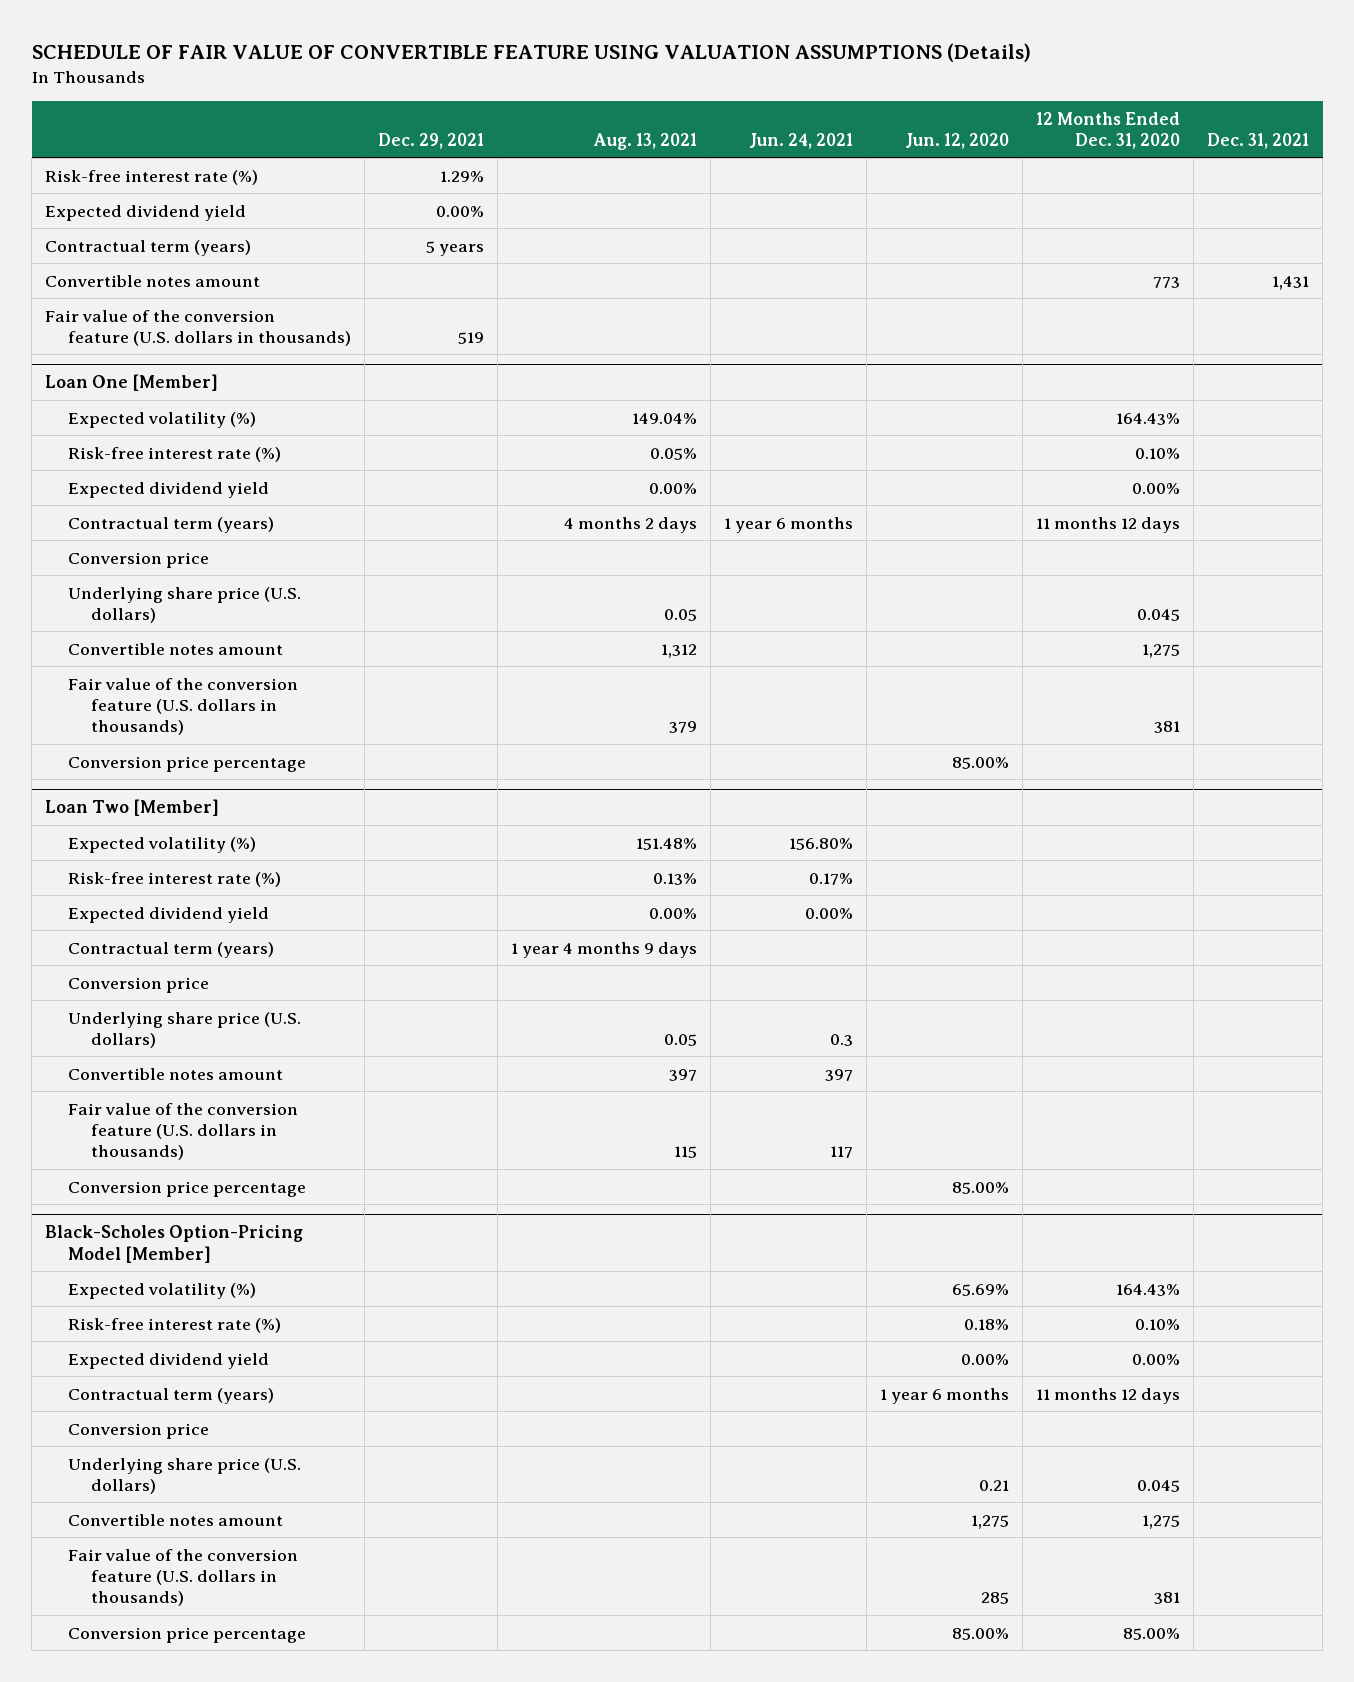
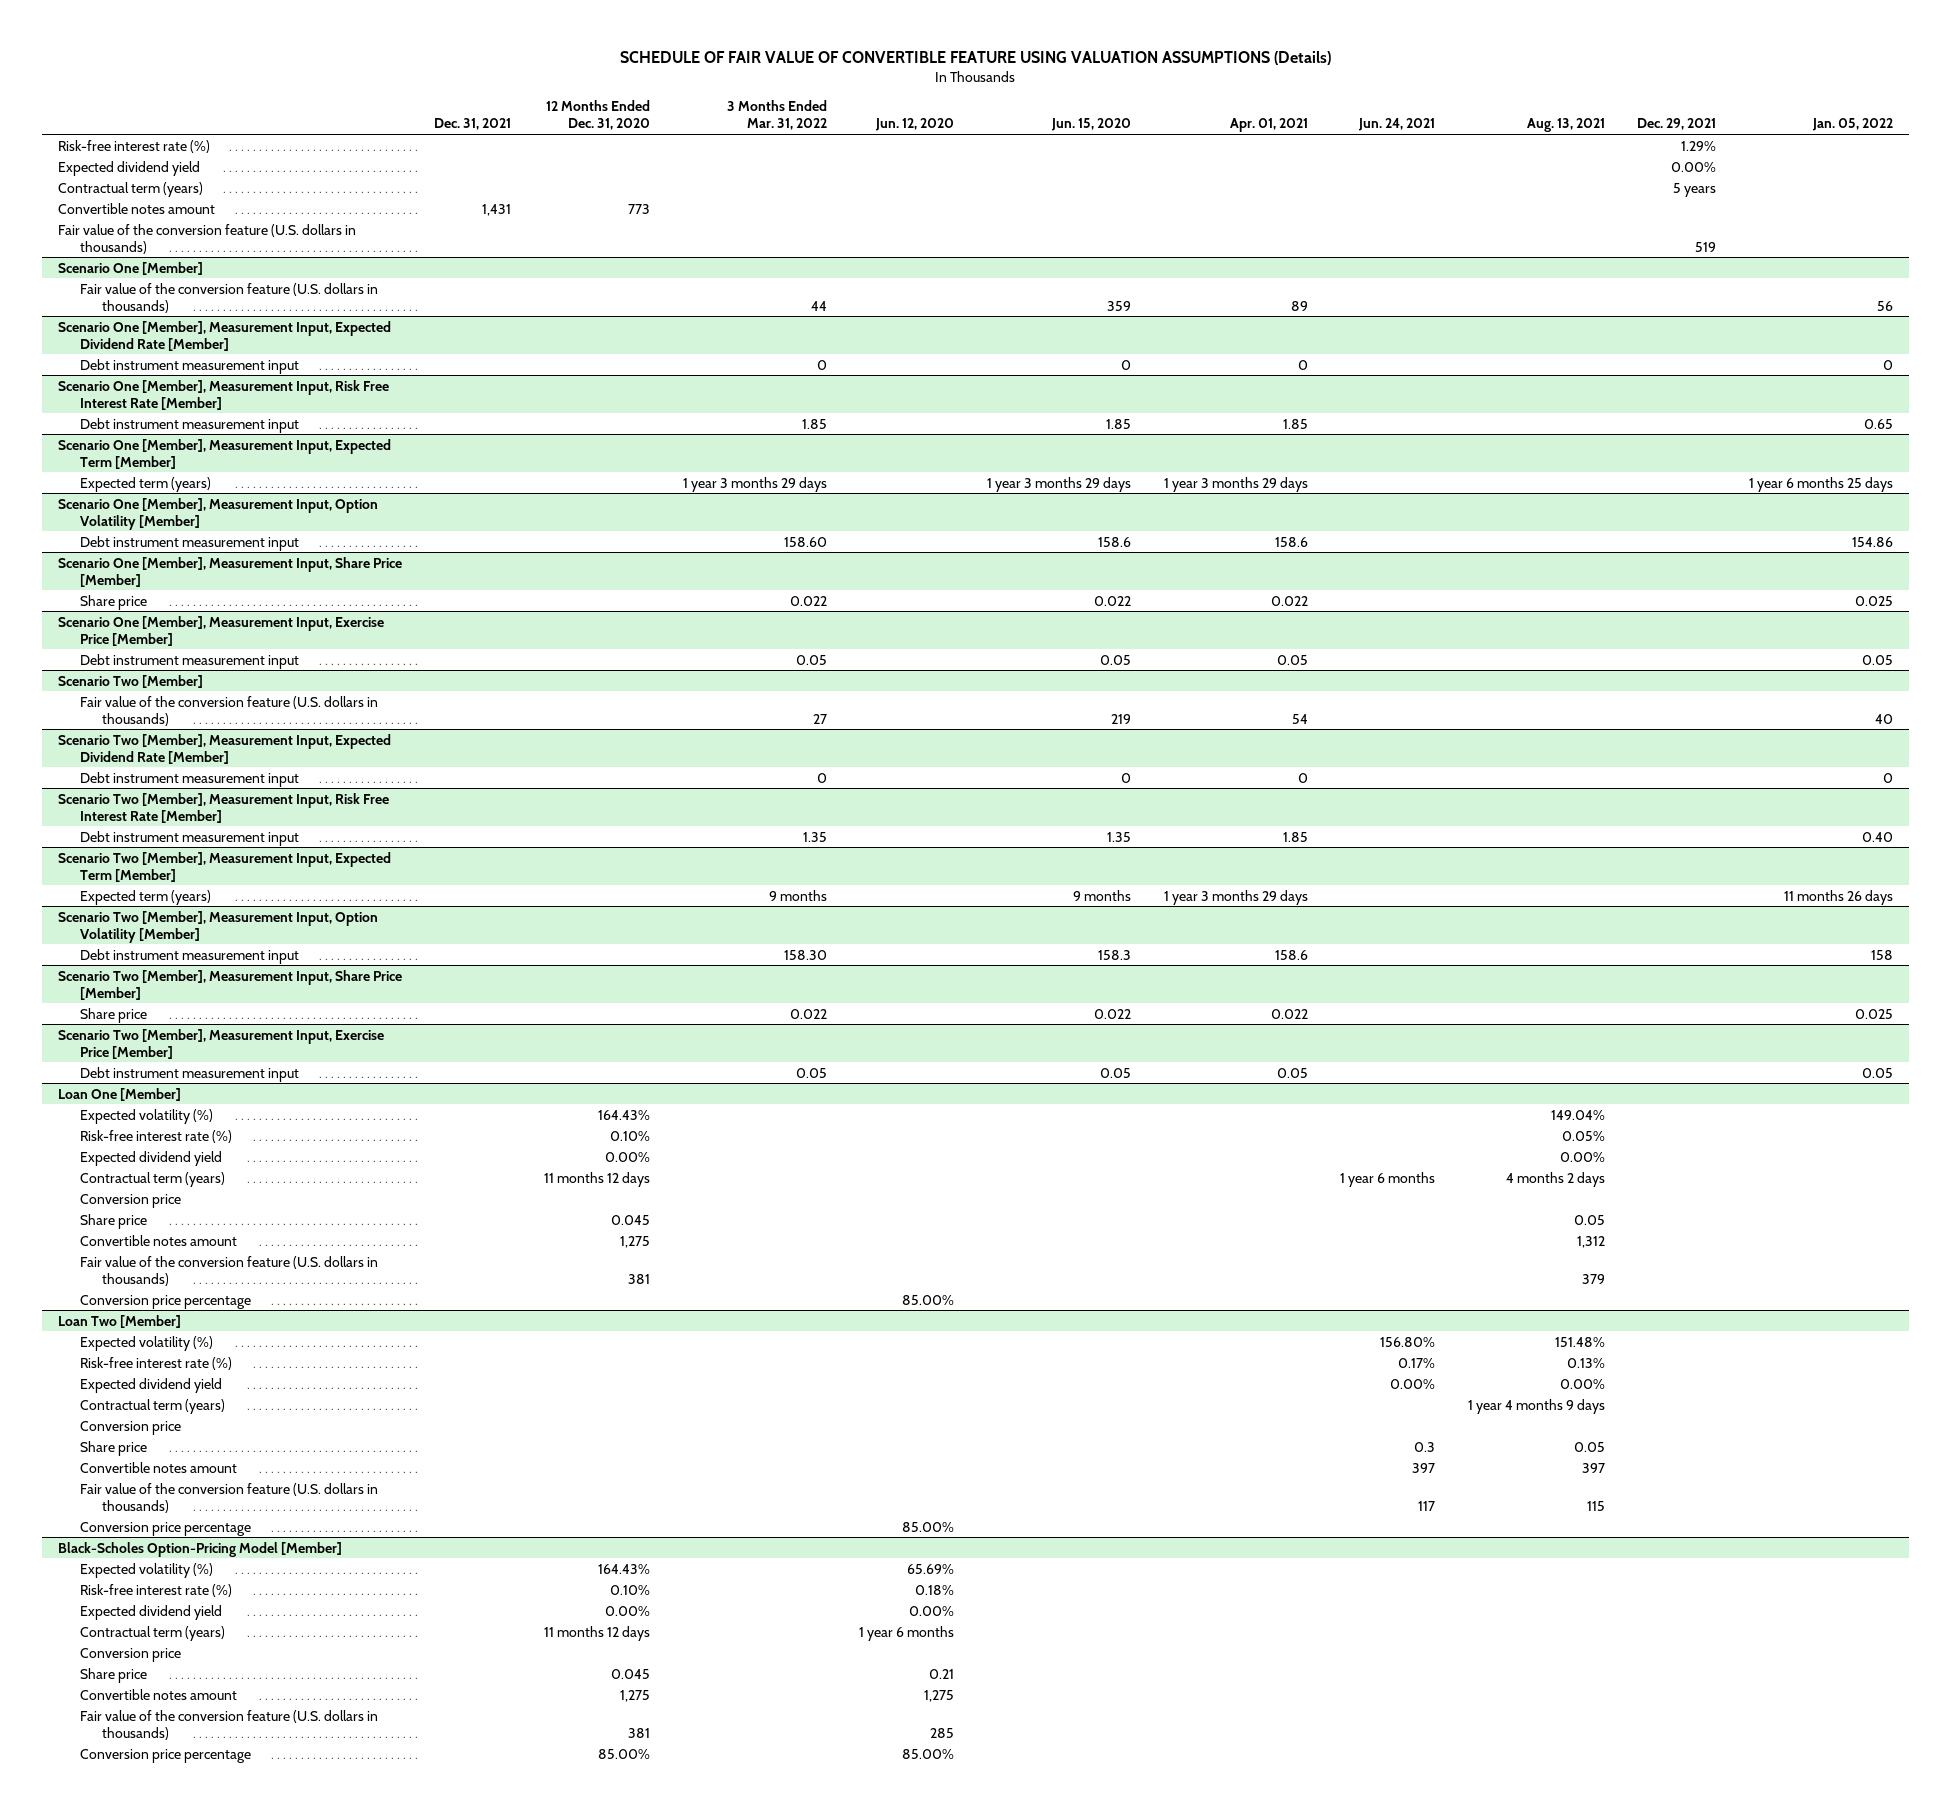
- | Dec. 29, 2021 | Aug. 13, 2021 | Jun. 24, 2021 | Jun. 12, 2020 | 12 Months Ended Dec. 31, 2020 | Dec. 31, 2021
+ | Dec. 31, 2021 | 12 Months Ended Dec. 31, 2020 | 3 Months Ended Mar. 31, 2022 | Jun. 12, 2020 | Jun. 15, 2020 | Apr. 01, 2021 | Jun. 24, 2021 | Aug. 13, 2021 | Dec. 29, 2021 | Jan. 05, 2022
+ Scenario One [Member]
+ Fair value of the conversion feature (U.S. dollars in thousands) | | | 44 | | 359 | 89 | | | | 56
+ Scenario One [Member], Measurement Input, Expected Dividend Rate [Member]
+ Debt instrument measurement input | | | 0 | | 0 | 0 | | | | 0
+ Scenario One [Member], Measurement Input, Risk Free Interest Rate [Member]
+ Debt instrument measurement input | | | 1.85 | | 1.85 | 1.85 | | | | 0.65
+ Scenario One [Member], Measurement Input, Expected Term [Member]
+ Expected term (years) | | | 1 year 3 months 29 days | | 1 year 3 months 29 days | 1 year 3 months 29 days | | | | 1 year 6 months 25 days
+ Scenario One [Member], Measurement Input, Option Volatility [Member]
+ Debt instrument measurement input | | | 158.60 | | 158.6 | 158.6 | | | | 154.86
+ Scenario One [Member], Measurement Input, Share Price [Member]
+ Share price | | | 0.022 | | 0.022 | 0.022 | | | | 0.025
+ Scenario One [Member], Measurement Input, Exercise Price [Member]
+ Debt instrument measurement input | | | 0.05 | | 0.05 | 0.05 | | | | 0.05
+ Scenario Two [Member]
+ Fair value of the conversion feature (U.S. dollars in thousands) | | | 27 | | 219 | 54 | | | | 40
+ Scenario Two [Member], Measurement Input, Expected Dividend Rate [Member]
+ Debt instrument measurement input | | | 0 | | 0 | 0 | | | | 0
+ Scenario Two [Member], Measurement Input, Risk Free Interest Rate [Member]
+ Debt instrument measurement input | | | 1.35 | | 1.35 | 1.85 | | | | 0.40
+ Scenario Two [Member], Measurement Input, Expected Term [Member]
+ Expected term (years) | | | 9 months | | 9 months | 1 year 3 months 29 days | | | | 11 months 26 days
+ Scenario Two [Member], Measurement Input, Option Volatility [Member]
+ Debt instrument measurement input | | | 158.30 | | 158.3 | 158.6 | | | | 158
+ Scenario Two [Member], Measurement Input, Share Price [Member]
+ Share price | | | 0.022 | | 0.022 | 0.022 | | | | 0.025
+ Scenario Two [Member], Measurement Input, Exercise Price [Member]
+ Debt instrument measurement input | | | 0.05 | | 0.05 | 0.05 | | | | 0.05
@ Loan One [Member]
- Underlying share price (U.S. dollars) | | 0.05 | | | 0.045 |
+ Share price | | 0.045 | | | | | | 0.05 | |
@ Loan Two [Member]
- Underlying share price (U.S. dollars) | | 0.05 | 0.3 | | |
+ Share price | | | | | | | 0.3 | 0.05 | |
@ Black-Scholes Option-Pricing Model [Member]
- Underlying share price (U.S. dollars) | | | | 0.21 | 0.045 |
+ Share price | | 0.045 | | 0.21 | | | | | |

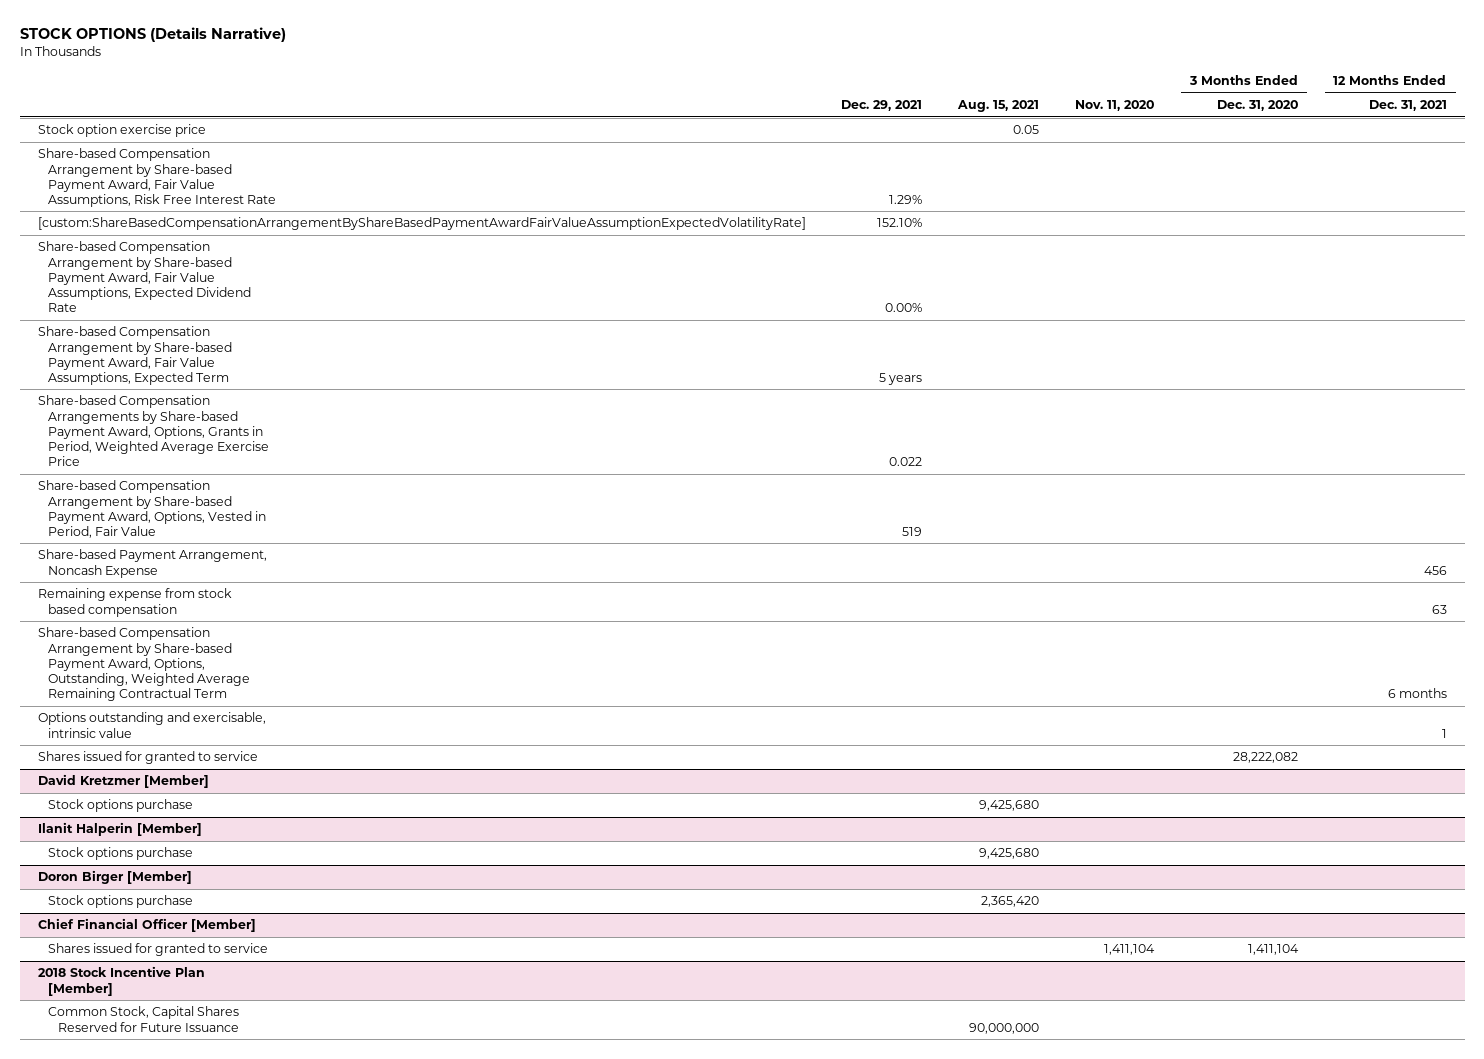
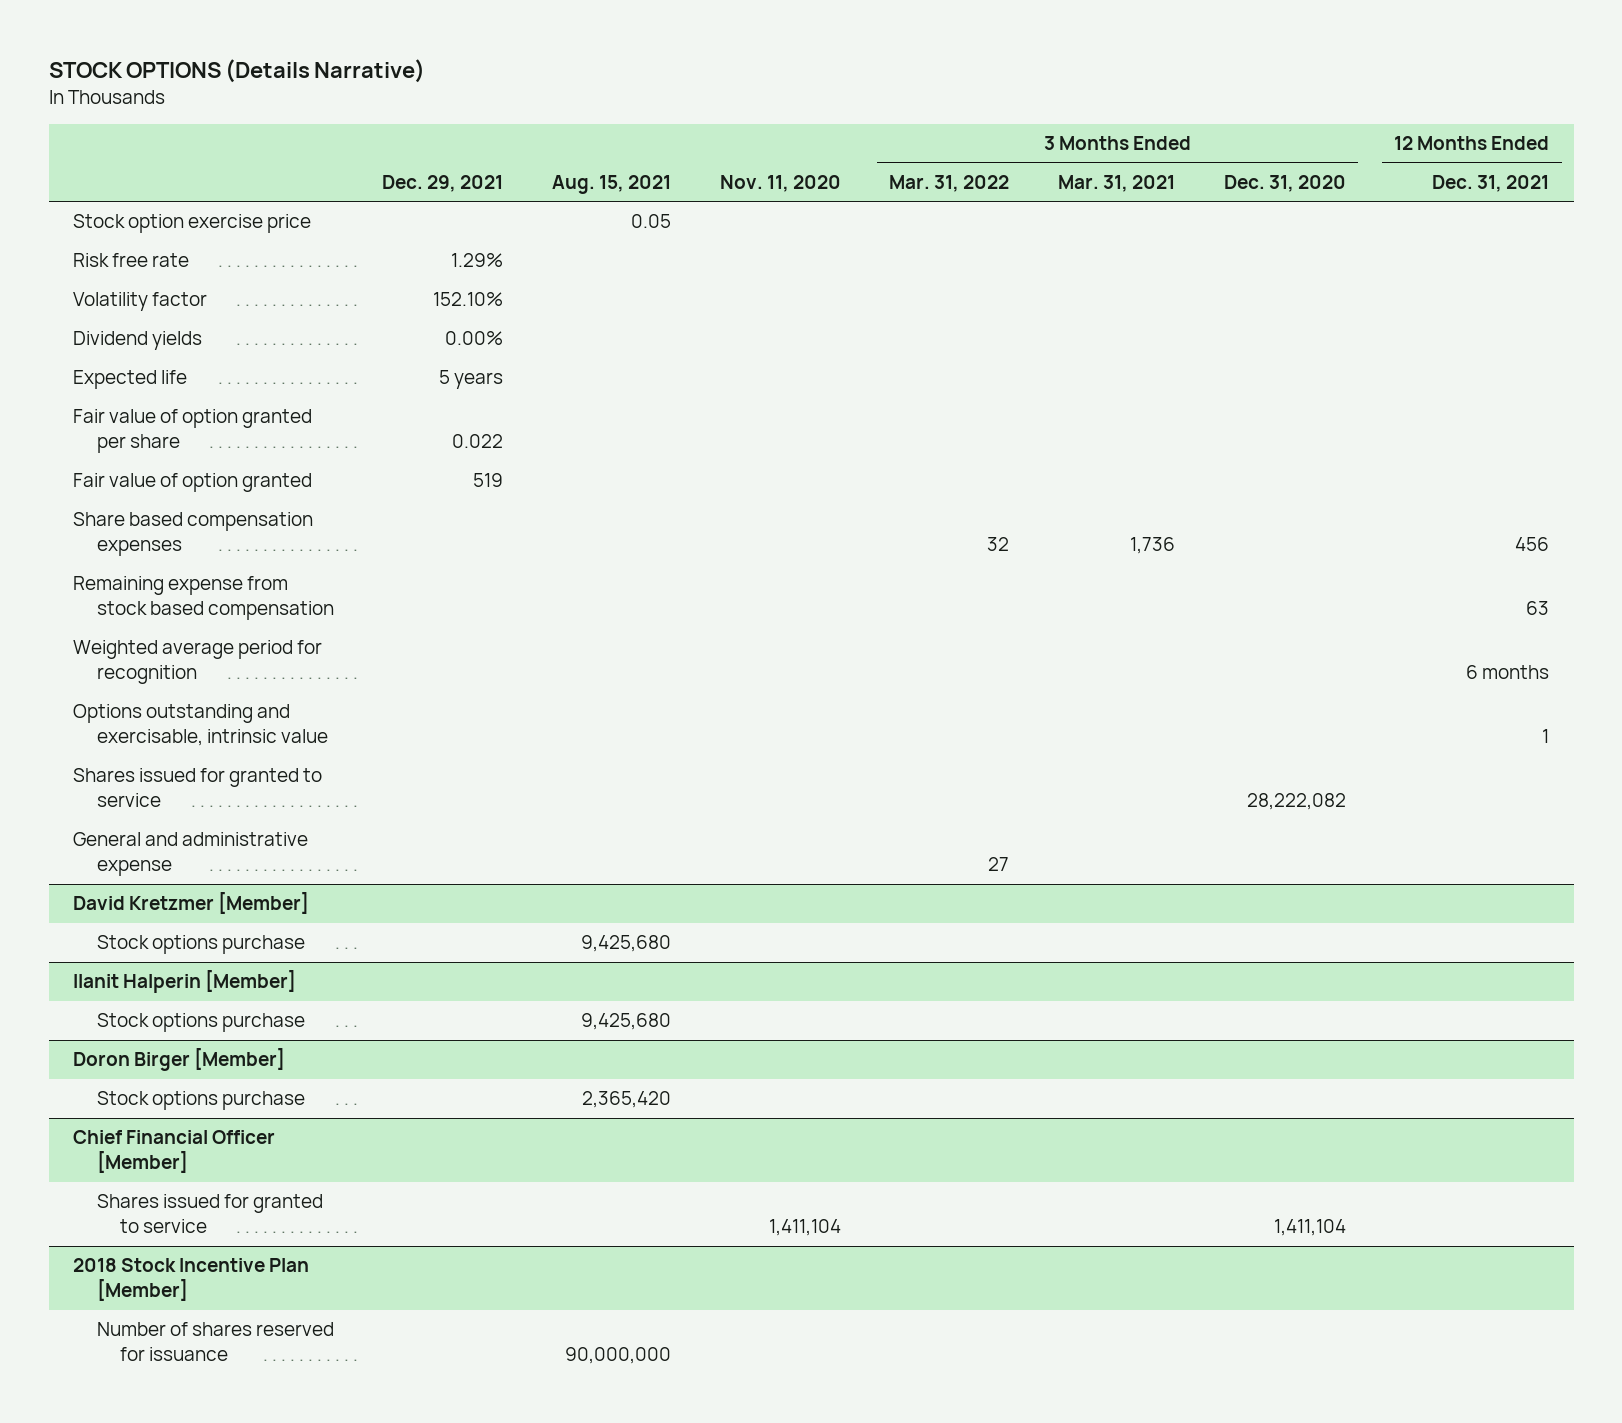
- | Dec. 29, 2021 | Aug. 15, 2021 | Nov. 11, 2020 | 3 Months Ended Dec. 31, 2020 | 12 Months Ended Dec. 31, 2021
+ | Dec. 29, 2021 | Aug. 15, 2021 | Nov. 11, 2020 | 3 Months Ended Mar. 31, 2022 | 3 Months Ended Mar. 31, 2021 | 3 Months Ended Dec. 31, 2020 | 12 Months Ended Dec. 31, 2021
- Share-based Compensation Arrangement by Share-based Payment Award, Fair Value Assumptions, Risk Free Interest Rate | 1.29% | | | |
- [custom:ShareBasedCompensationArrangementByShareBasedPaymentAwardFairValueAssumptionExpectedVolatilityRate] | 152.10% | | | |
- Share-based Compensation Arrangement by Share-based Payment Award, Fair Value Assumptions, Expected Dividend Rate | 0.00% | | | |
- Share-based Compensation Arrangement by Share-based Payment Award, Fair Value Assumptions, Expected Term | 5 years | | | |
- Share-based Compensation Arrangements by Share-based Payment Award, Options, Grants in Period, Weighted Average Exercise Price | 0.022 | | | |
- Share-based Compensation Arrangement by Share-based Payment Award, Options, Vested in Period, Fair Value | 519 | | | |
- Share-based Payment Arrangement, Noncash Expense | | | | | 456
+ Risk free rate | 1.29% | | | | | |
+ Volatility factor | 152.10% | | | | | |
+ Dividend yields | 0.00% | | | | | |
+ Expected life | 5 years | | | | | |
+ Fair value of option granted per share | 0.022 | | | | | |
+ Fair value of option granted | 519 | | | | | |
+ Share based compensation expenses | | | | 32 | 1,736 | | 456
- Share-based Compensation Arrangement by Share-based Payment Award, Options, Outstanding, Weighted Average Remaining Contractual Term | | | | | 6 months
+ Weighted average period for recognition | | | | | | | 6 months
+ General and administrative expense | | | | 27 | | |
@ 2018 Stock Incentive Plan [Member]
- Common Stock, Capital Shares Reserved for Future Issuance | | 90,000,000 | | |
+ Number of shares reserved for issuance | | 90,000,000 | | | | |

